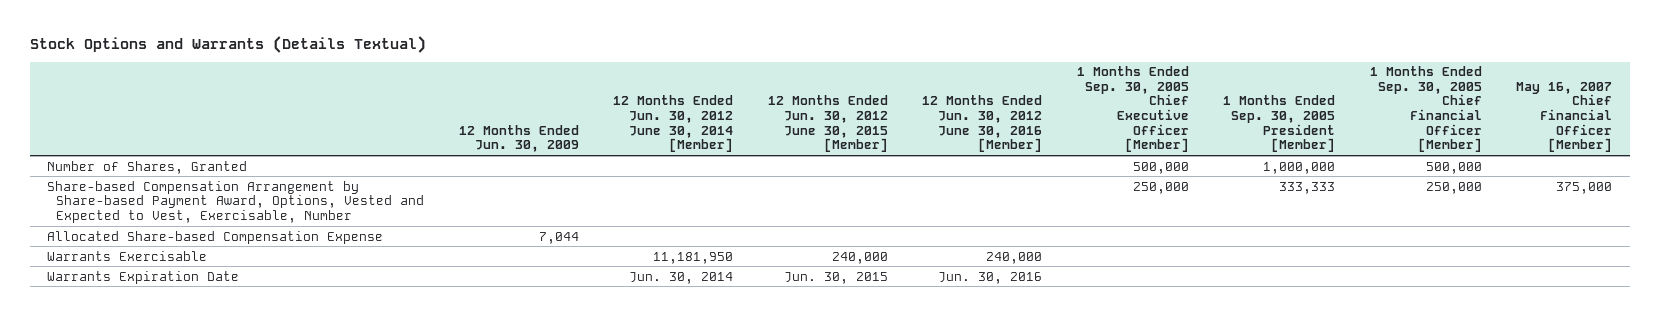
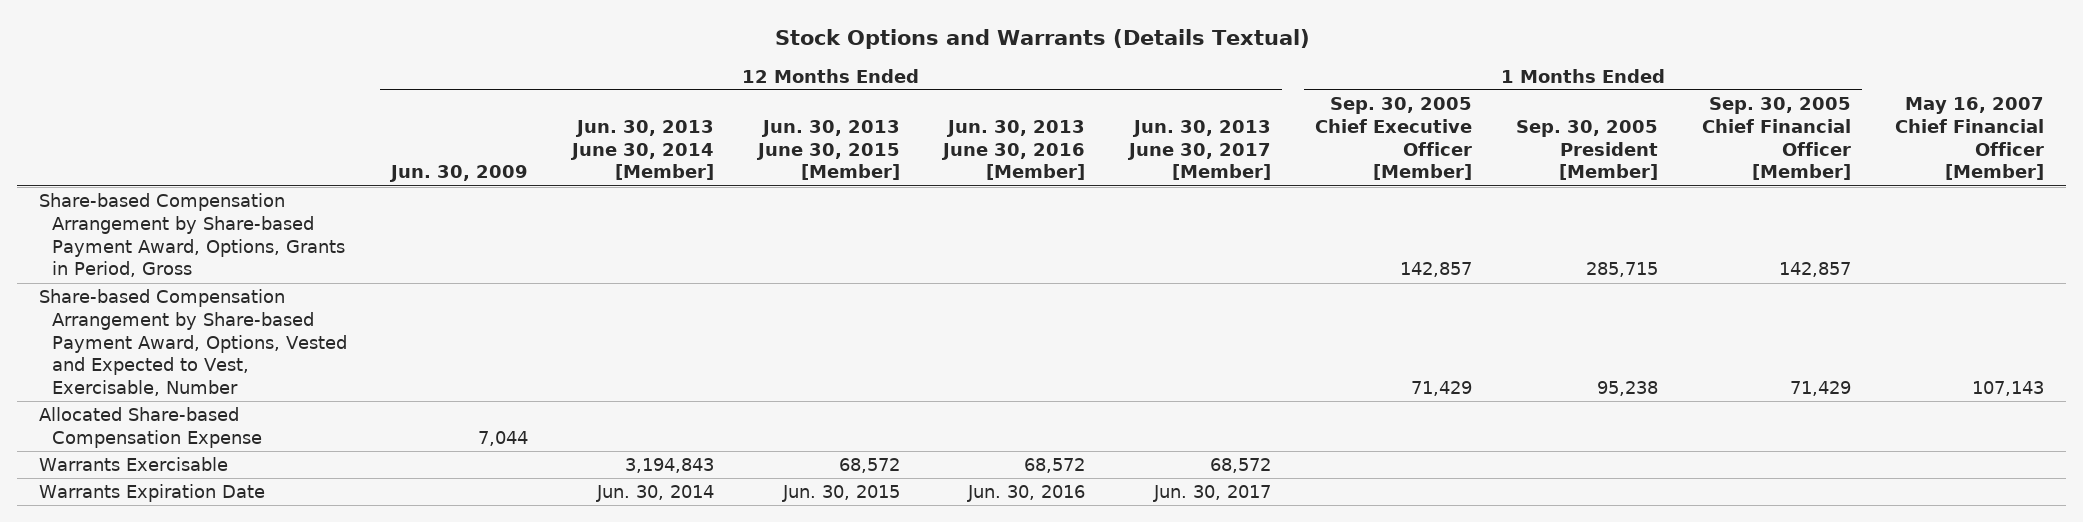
- | 12 Months Ended Jun. 30, 2009 | 12 Months Ended Jun. 30, 2012 June 30, 2014 [Member] | 12 Months Ended Jun. 30, 2012 June 30, 2015 [Member] | 12 Months Ended Jun. 30, 2012 June 30, 2016 [Member] | 1 Months Ended Sep. 30, 2005 Chief Executive Officer [Member] | 1 Months Ended Sep. 30, 2005 President [Member] | 1 Months Ended Sep. 30, 2005 Chief Financial Officer [Member] | May 16, 2007 Chief Financial Officer [Member]
+ | 12 Months Ended Jun. 30, 2009 | 12 Months Ended Jun. 30, 2013 June 30, 2014 [Member] | 12 Months Ended Jun. 30, 2013 June 30, 2015 [Member] | 12 Months Ended Jun. 30, 2013 June 30, 2016 [Member] | 12 Months Ended Jun. 30, 2013 June 30, 2017 [Member] | 1 Months Ended Sep. 30, 2005 Chief Executive Officer [Member] | 1 Months Ended Sep. 30, 2005 President [Member] | 1 Months Ended Sep. 30, 2005 Chief Financial Officer [Member] | May 16, 2007 Chief Financial Officer [Member]
- Number of Shares, Granted | | | | | 500,000 | 1,000,000 | 500,000 |
- Share-based Compensation Arrangement by Share-based Payment Award, Options, Vested and Expected to Vest, Exercisable, Number | | | | | 250,000 | 333,333 | 250,000 | 375,000
+ Share-based Compensation Arrangement by Share-based Payment Award, Options, Grants in Period, Gross | | | | | | 142,857 | 285,715 | 142,857 |
+ Share-based Compensation Arrangement by Share-based Payment Award, Options, Vested and Expected to Vest, Exercisable, Number | | | | | | 71,429 | 95,238 | 71,429 | 107,143

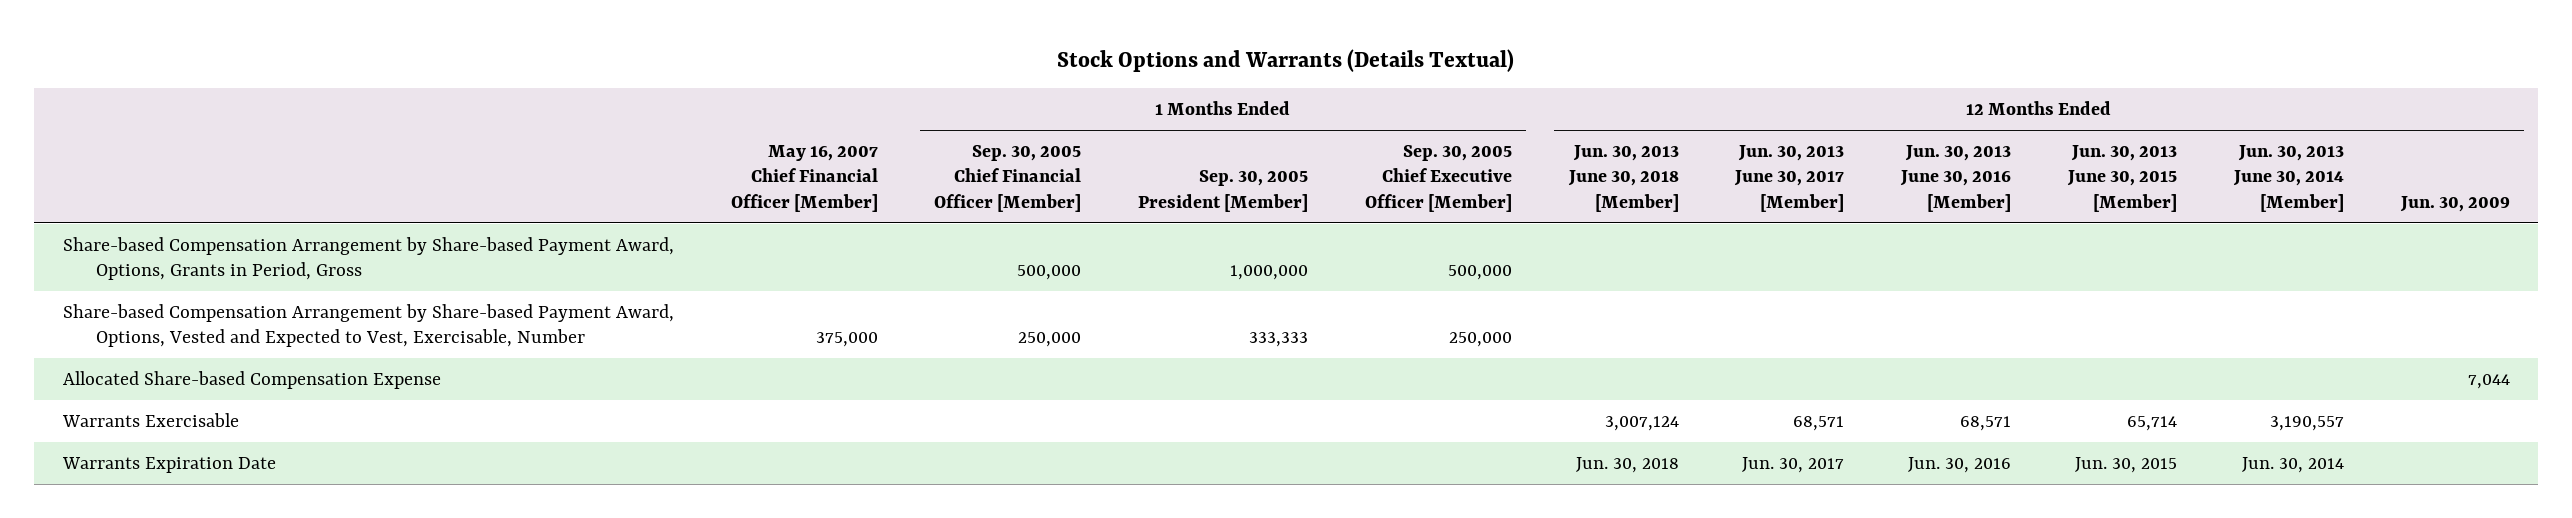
- | 12 Months Ended Jun. 30, 2009 | 12 Months Ended Jun. 30, 2013 June 30, 2014 [Member] | 12 Months Ended Jun. 30, 2013 June 30, 2015 [Member] | 12 Months Ended Jun. 30, 2013 June 30, 2016 [Member] | 12 Months Ended Jun. 30, 2013 June 30, 2017 [Member] | 1 Months Ended Sep. 30, 2005 Chief Executive Officer [Member] | 1 Months Ended Sep. 30, 2005 President [Member] | 1 Months Ended Sep. 30, 2005 Chief Financial Officer [Member] | May 16, 2007 Chief Financial Officer [Member]
+ | May 16, 2007 Chief Financial Officer [Member] | 1 Months Ended Sep. 30, 2005 Chief Financial Officer [Member] | 1 Months Ended Sep. 30, 2005 President [Member] | 1 Months Ended Sep. 30, 2005 Chief Executive Officer [Member] | 12 Months Ended Jun. 30, 2013 June 30, 2018 [Member] | 12 Months Ended Jun. 30, 2013 June 30, 2017 [Member] | 12 Months Ended Jun. 30, 2013 June 30, 2016 [Member] | 12 Months Ended Jun. 30, 2013 June 30, 2015 [Member] | 12 Months Ended Jun. 30, 2013 June 30, 2014 [Member] | 12 Months Ended Jun. 30, 2009
- Share-based Compensation Arrangement by Share-based Payment Award, Options, Grants in Period, Gross | | | | | | 142,857 | 285,715 | 142,857 |
- Share-based Compensation Arrangement by Share-based Payment Award, Options, Vested and Expected to Vest, Exercisable, Number | | | | | | 71,429 | 95,238 | 71,429 | 107,143
+ Share-based Compensation Arrangement by Share-based Payment Award, Options, Grants in Period, Gross | | 500,000 | 1,000,000 | 500,000 | | | | | |
+ Share-based Compensation Arrangement by Share-based Payment Award, Options, Vested and Expected to Vest, Exercisable, Number | 375,000 | 250,000 | 333,333 | 250,000 | | | | | |
- Warrants Exercisable | | 3,194,843 | 68,572 | 68,572 | 68,572 | | | |
+ Warrants Exercisable | | | | | 3,007,124 | 68,571 | 68,571 | 65,714 | 3,190,557 |

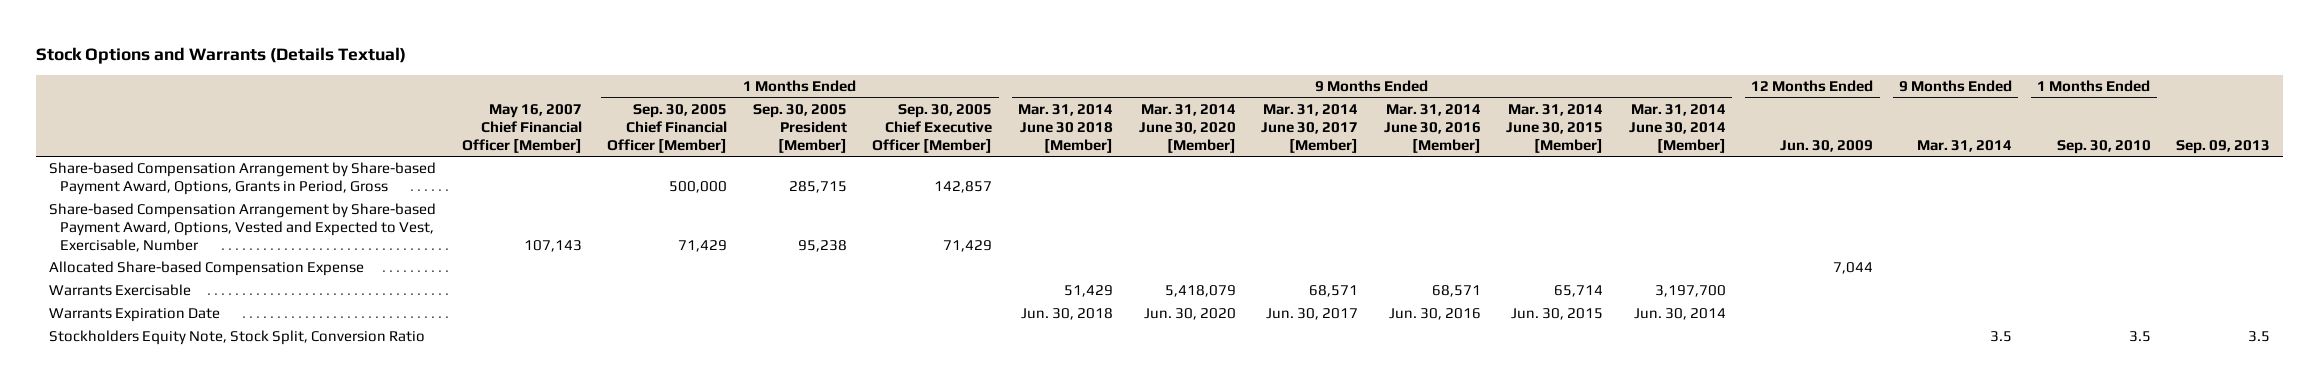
- | May 16, 2007 Chief Financial Officer [Member] | 1 Months Ended Sep. 30, 2005 Chief Financial Officer [Member] | 1 Months Ended Sep. 30, 2005 President [Member] | 1 Months Ended Sep. 30, 2005 Chief Executive Officer [Member] | 12 Months Ended Jun. 30, 2013 June 30, 2018 [Member] | 12 Months Ended Jun. 30, 2013 June 30, 2017 [Member] | 12 Months Ended Jun. 30, 2013 June 30, 2016 [Member] | 12 Months Ended Jun. 30, 2013 June 30, 2015 [Member] | 12 Months Ended Jun. 30, 2013 June 30, 2014 [Member] | 12 Months Ended Jun. 30, 2009
+ | May 16, 2007 Chief Financial Officer [Member] | 1 Months Ended Sep. 30, 2005 Chief Financial Officer [Member] | 1 Months Ended Sep. 30, 2005 President [Member] | 1 Months Ended Sep. 30, 2005 Chief Executive Officer [Member] | 9 Months Ended Mar. 31, 2014 June 30 2018 [Member] | 9 Months Ended Mar. 31, 2014 June 30, 2020 [Member] | 9 Months Ended Mar. 31, 2014 June 30, 2017 [Member] | 9 Months Ended Mar. 31, 2014 June 30, 2016 [Member] | 9 Months Ended Mar. 31, 2014 June 30, 2015 [Member] | 9 Months Ended Mar. 31, 2014 June 30, 2014 [Member] | 12 Months Ended Jun. 30, 2009 | 9 Months Ended Mar. 31, 2014 | 1 Months Ended Sep. 30, 2010 | Sep. 09, 2013
- Share-based Compensation Arrangement by Share-based Payment Award, Options, Grants in Period, Gross | | 500,000 | 1,000,000 | 500,000 | | | | | |
- Share-based Compensation Arrangement by Share-based Payment Award, Options, Vested and Expected to Vest, Exercisable, Number | 375,000 | 250,000 | 333,333 | 250,000 | | | | | |
+ Share-based Compensation Arrangement by Share-based Payment Award, Options, Grants in Period, Gross | | 500,000 | 285,715 | 142,857 | | | | | | | | | |
+ Share-based Compensation Arrangement by Share-based Payment Award, Options, Vested and Expected to Vest, Exercisable, Number | 107,143 | 71,429 | 95,238 | 71,429 | | | | | | | | | |
+ Stockholders Equity Note, Stock Split, Conversion Ratio | | | | | | | | | | | | 3.5 | 3.5 | 3.5

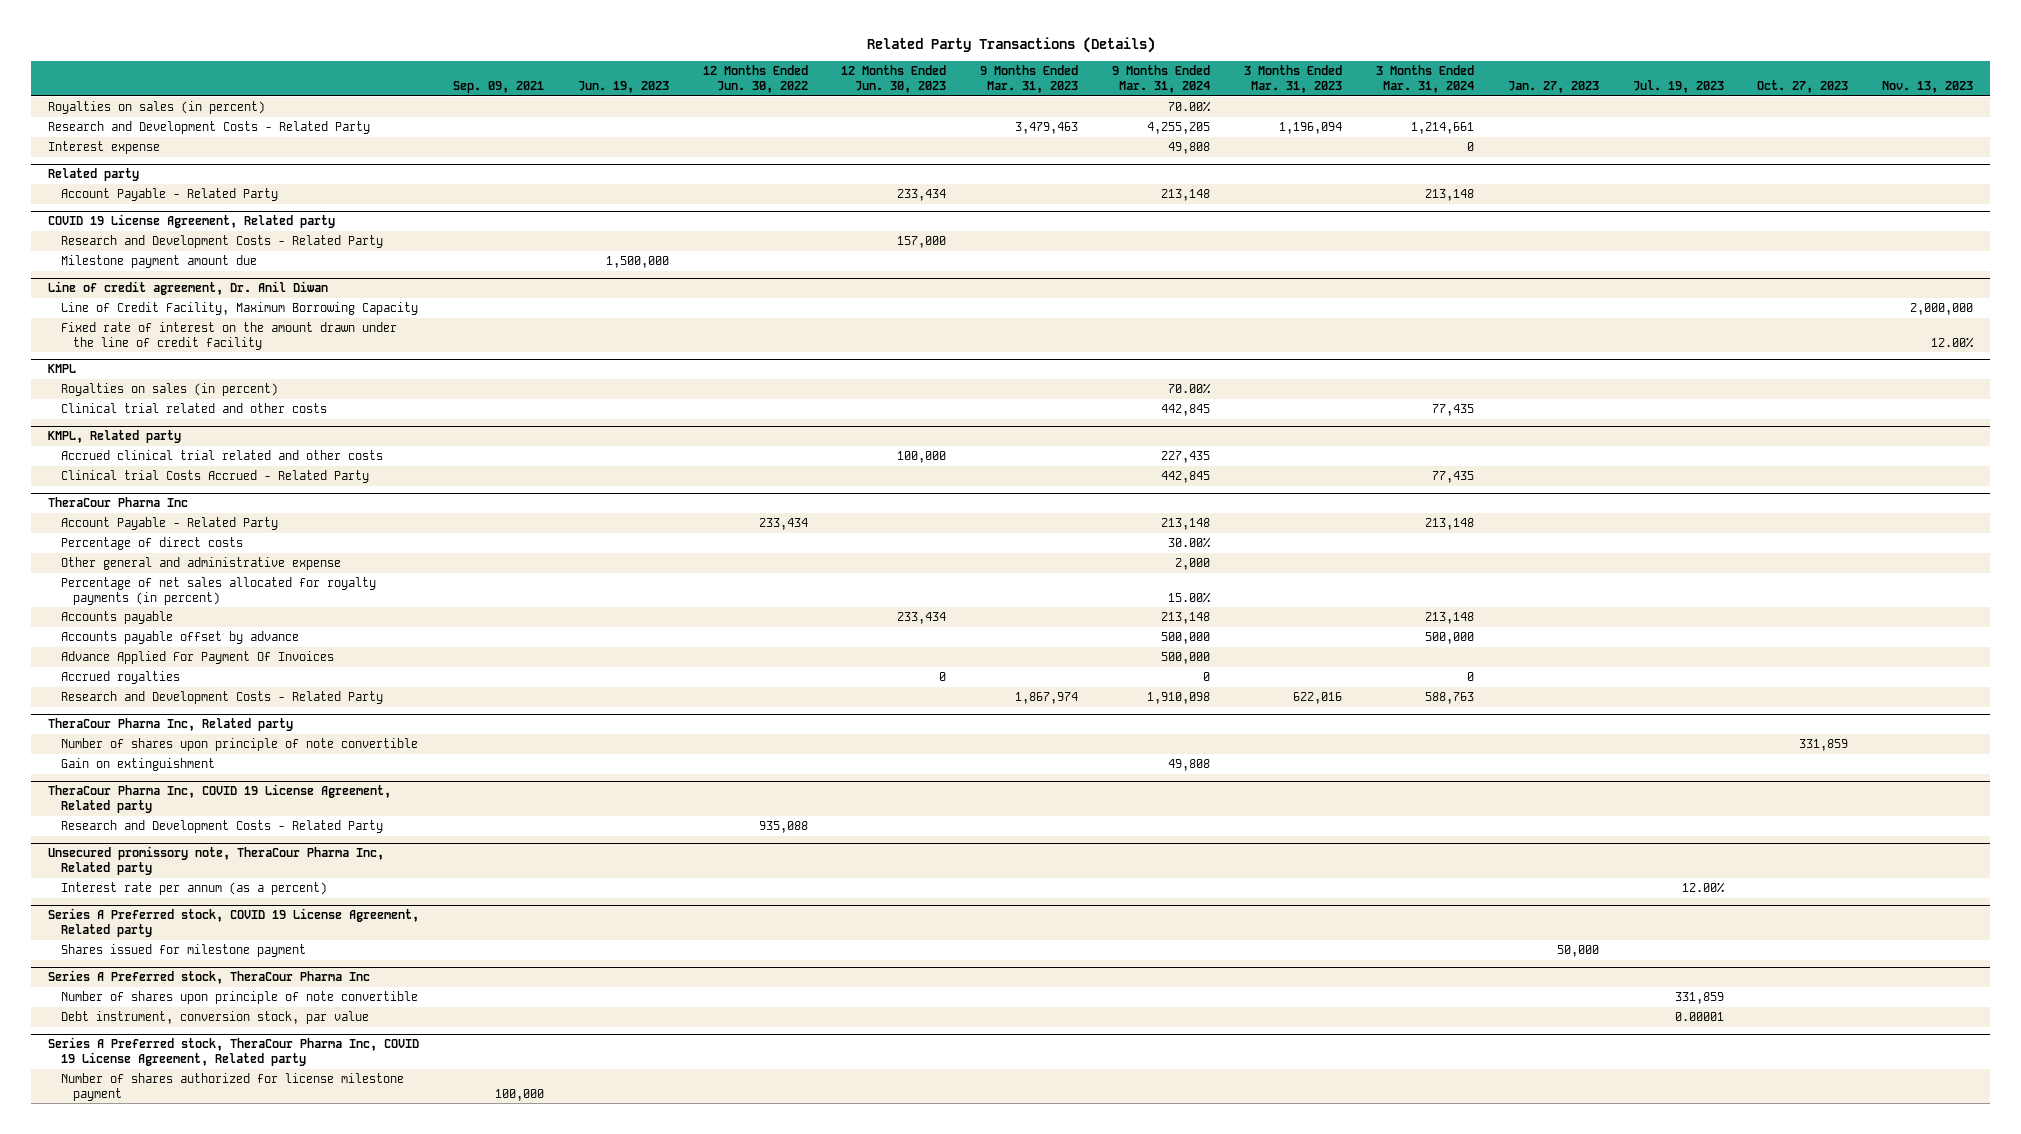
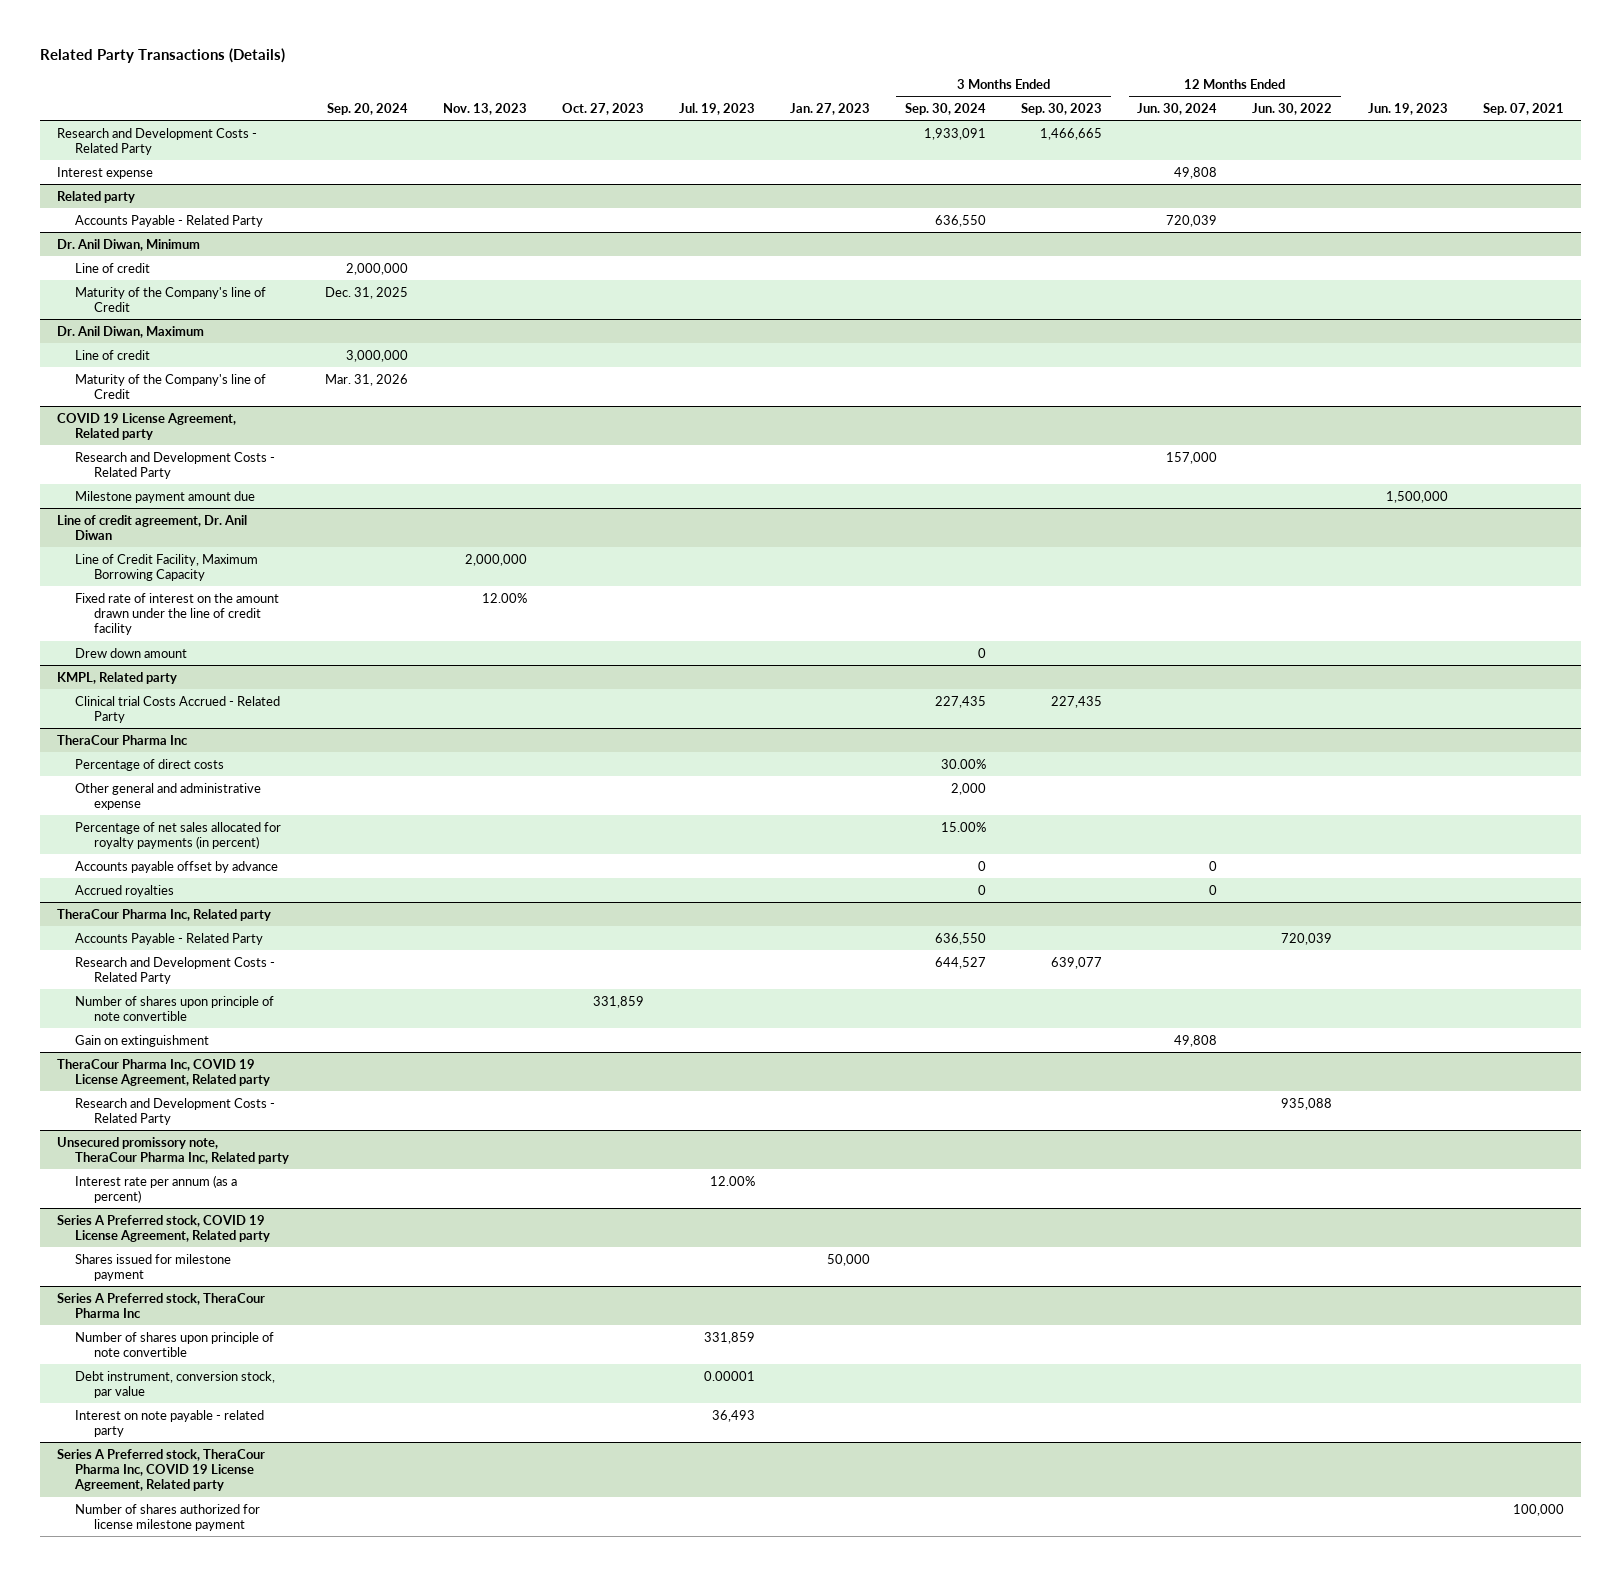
- | Sep. 09, 2021 | Jun. 19, 2023 | 12 Months Ended Jun. 30, 2022 | 12 Months Ended Jun. 30, 2023 | 9 Months Ended Mar. 31, 2023 | 9 Months Ended Mar. 31, 2024 | 3 Months Ended Mar. 31, 2023 | 3 Months Ended Mar. 31, 2024 | Jan. 27, 2023 | Jul. 19, 2023 | Oct. 27, 2023 | Nov. 13, 2023
+ | Sep. 20, 2024 | Nov. 13, 2023 | Oct. 27, 2023 | Jul. 19, 2023 | Jan. 27, 2023 | 3 Months Ended Sep. 30, 2024 | 3 Months Ended Sep. 30, 2023 | 12 Months Ended Jun. 30, 2024 | 12 Months Ended Jun. 30, 2022 | Jun. 19, 2023 | Sep. 07, 2021
- Royalties on sales (in percent) | | | | | | 70.00% | | | | | |
@ Related party
- Account Payable - Related Party | | | | 233,434 | | 213,148 | | 213,148 | | | |
+ Accounts Payable - Related Party | | | | | | 636,550 | | 720,039 | | |
+ Dr. Anil Diwan, Minimum
+ Line of credit | 2,000,000 | | | | | | | | | |
+ Maturity of the Company's line of Credit | Dec. 31, 2025 | | | | | | | | | |
+ Dr. Anil Diwan, Maximum
+ Line of credit | 3,000,000 | | | | | | | | | |
+ Maturity of the Company's line of Credit | Mar. 31, 2026 | | | | | | | | | |
- KMPL
- Royalties on sales (in percent) | | | | | | 70.00% | | | | | |
- Clinical trial related and other costs | | | | | | 442,845 | | 77,435 | | | |
@ Line of credit agreement, Dr. Anil Diwan
+ Drew down amount | | | | | | 0 | | | | |
@ KMPL, Related party
- Accrued clinical trial related and other costs | | | | 100,000 | | 227,435 | | | | | |
@ TheraCour Pharma Inc
- Account Payable - Related Party | | | 233,434 | | | 213,148 | | 213,148 | | | |
- Accounts payable | | | | 233,434 | | 213,148 | | 213,148 | | | |
- Advance Applied For Payment Of Invoices | | | | | | 500,000 | | | | | |
- Research and Development Costs - Related Party | | | | | 1,867,974 | 1,910,098 | 622,016 | 588,763 | | | |
@ TheraCour Pharma Inc, Related party
+ Accounts Payable - Related Party | | | | | | 636,550 | | | 720,039 | |
+ Research and Development Costs - Related Party | | | | | | 644,527 | 639,077 | | | |
@ Series A Preferred stock, TheraCour Pharma Inc
+ Interest on note payable - related party | | | | 36,493 | | | | | | |

